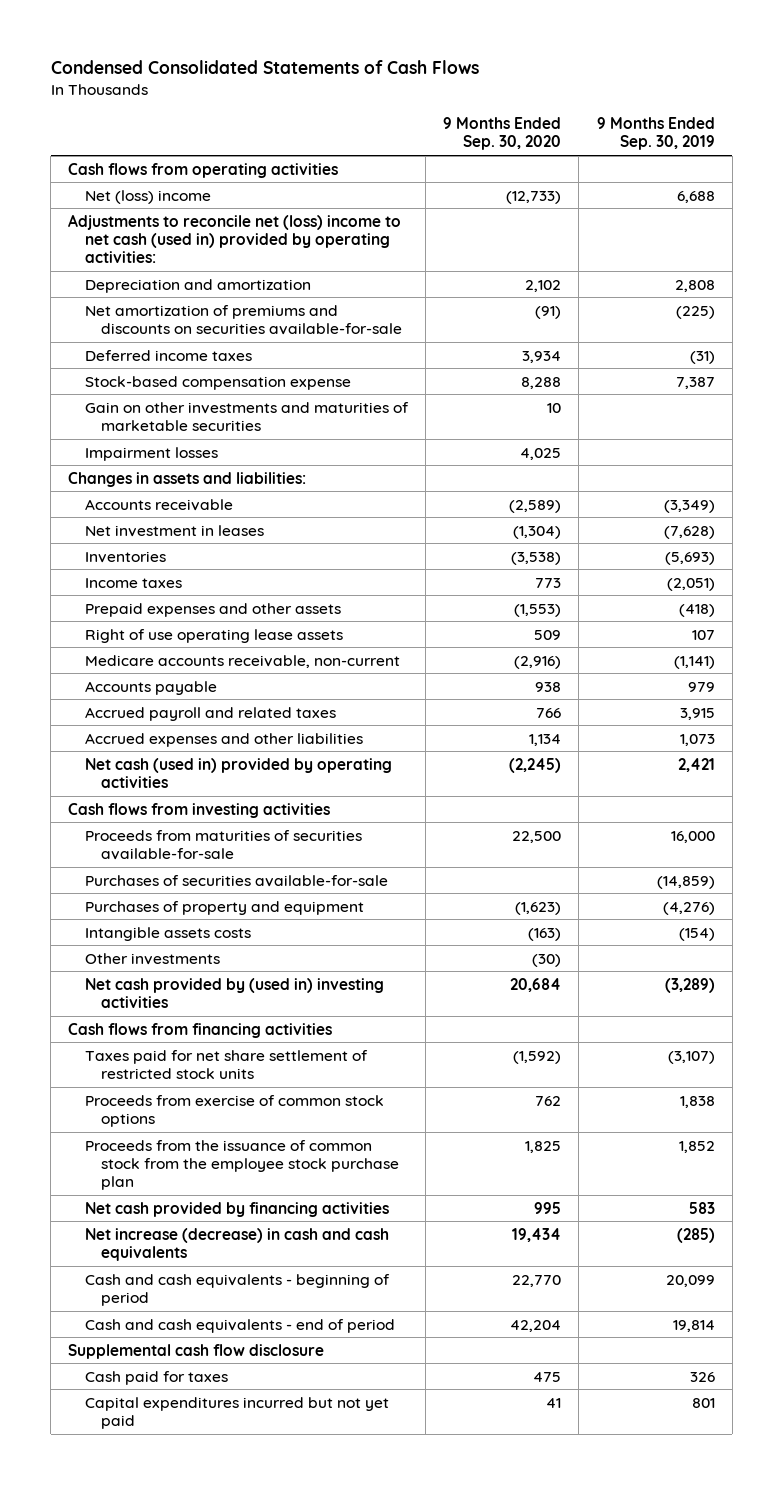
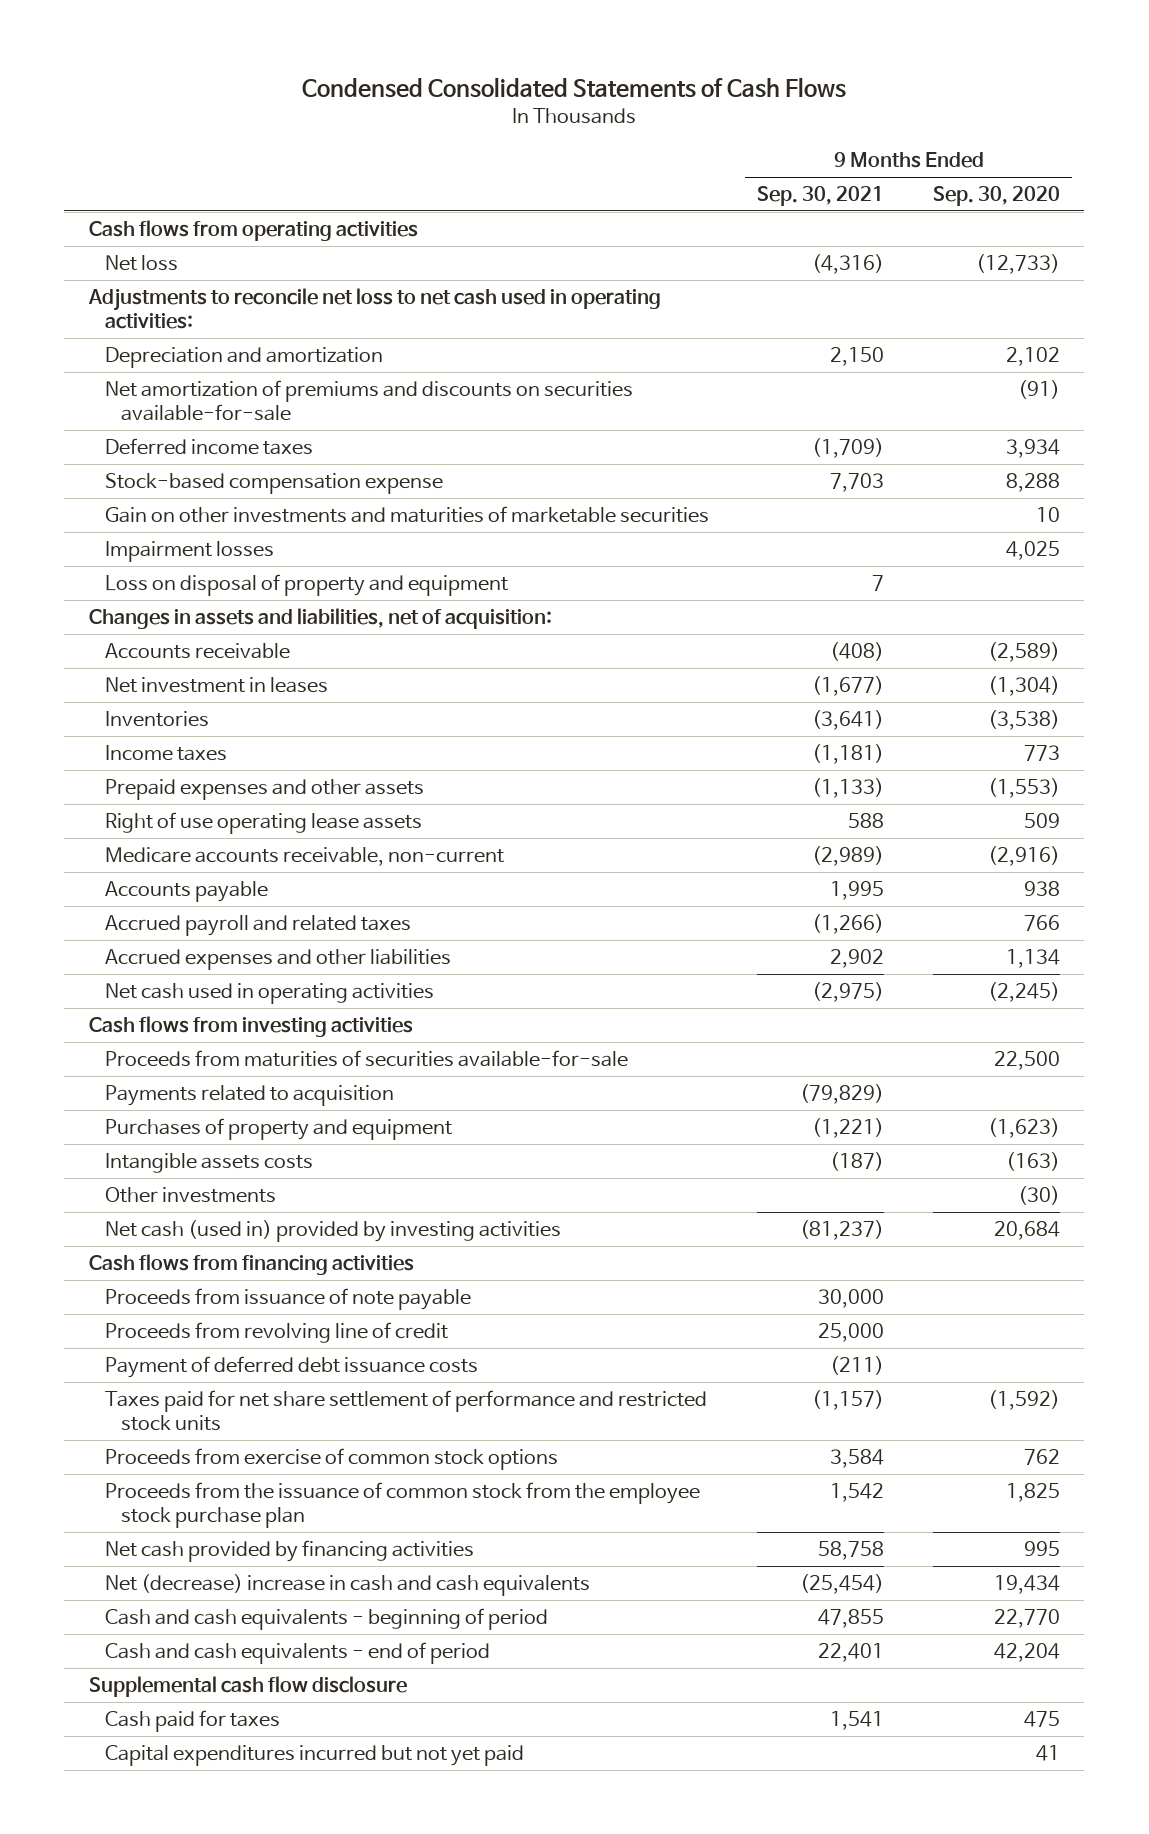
- | 9 Months Ended Sep. 30, 2020 | 9 Months Ended Sep. 30, 2019
+ | 9 Months Ended Sep. 30, 2021 | 9 Months Ended Sep. 30, 2020
- Net (loss) income | (12,733) | 6,688
- Adjustments to reconcile net (loss) income to net cash (used in) provided by operating activities:
+ Net loss | (4,316) | (12,733)
+ Adjustments to reconcile net loss to net cash used in operating activities:
- Changes in assets and liabilities:
+ Loss on disposal of property and equipment | 7 |
+ Changes in assets and liabilities, net of acquisition:
- Net cash (used in) provided by operating activities | (2,245) | 2,421
+ Net cash used in operating activities | (2,975) | (2,245)
- Purchases of securities available-for-sale | | (14,859)
+ Payments related to acquisition | (79,829) |
- Net cash provided by (used in) investing activities | 20,684 | (3,289)
+ Net cash (used in) provided by investing activities | (81,237) | 20,684
- Taxes paid for net share settlement of restricted stock units | (1,592) | (3,107)
+ Proceeds from issuance of note payable | 30,000 |
+ Proceeds from revolving line of credit | 25,000 |
+ Payment of deferred debt issuance costs | (211) |
+ Taxes paid for net share settlement of performance and restricted stock units | (1,157) | (1,592)
- Net increase (decrease) in cash and cash equivalents | 19,434 | (285)
+ Net (decrease) increase in cash and cash equivalents | (25,454) | 19,434

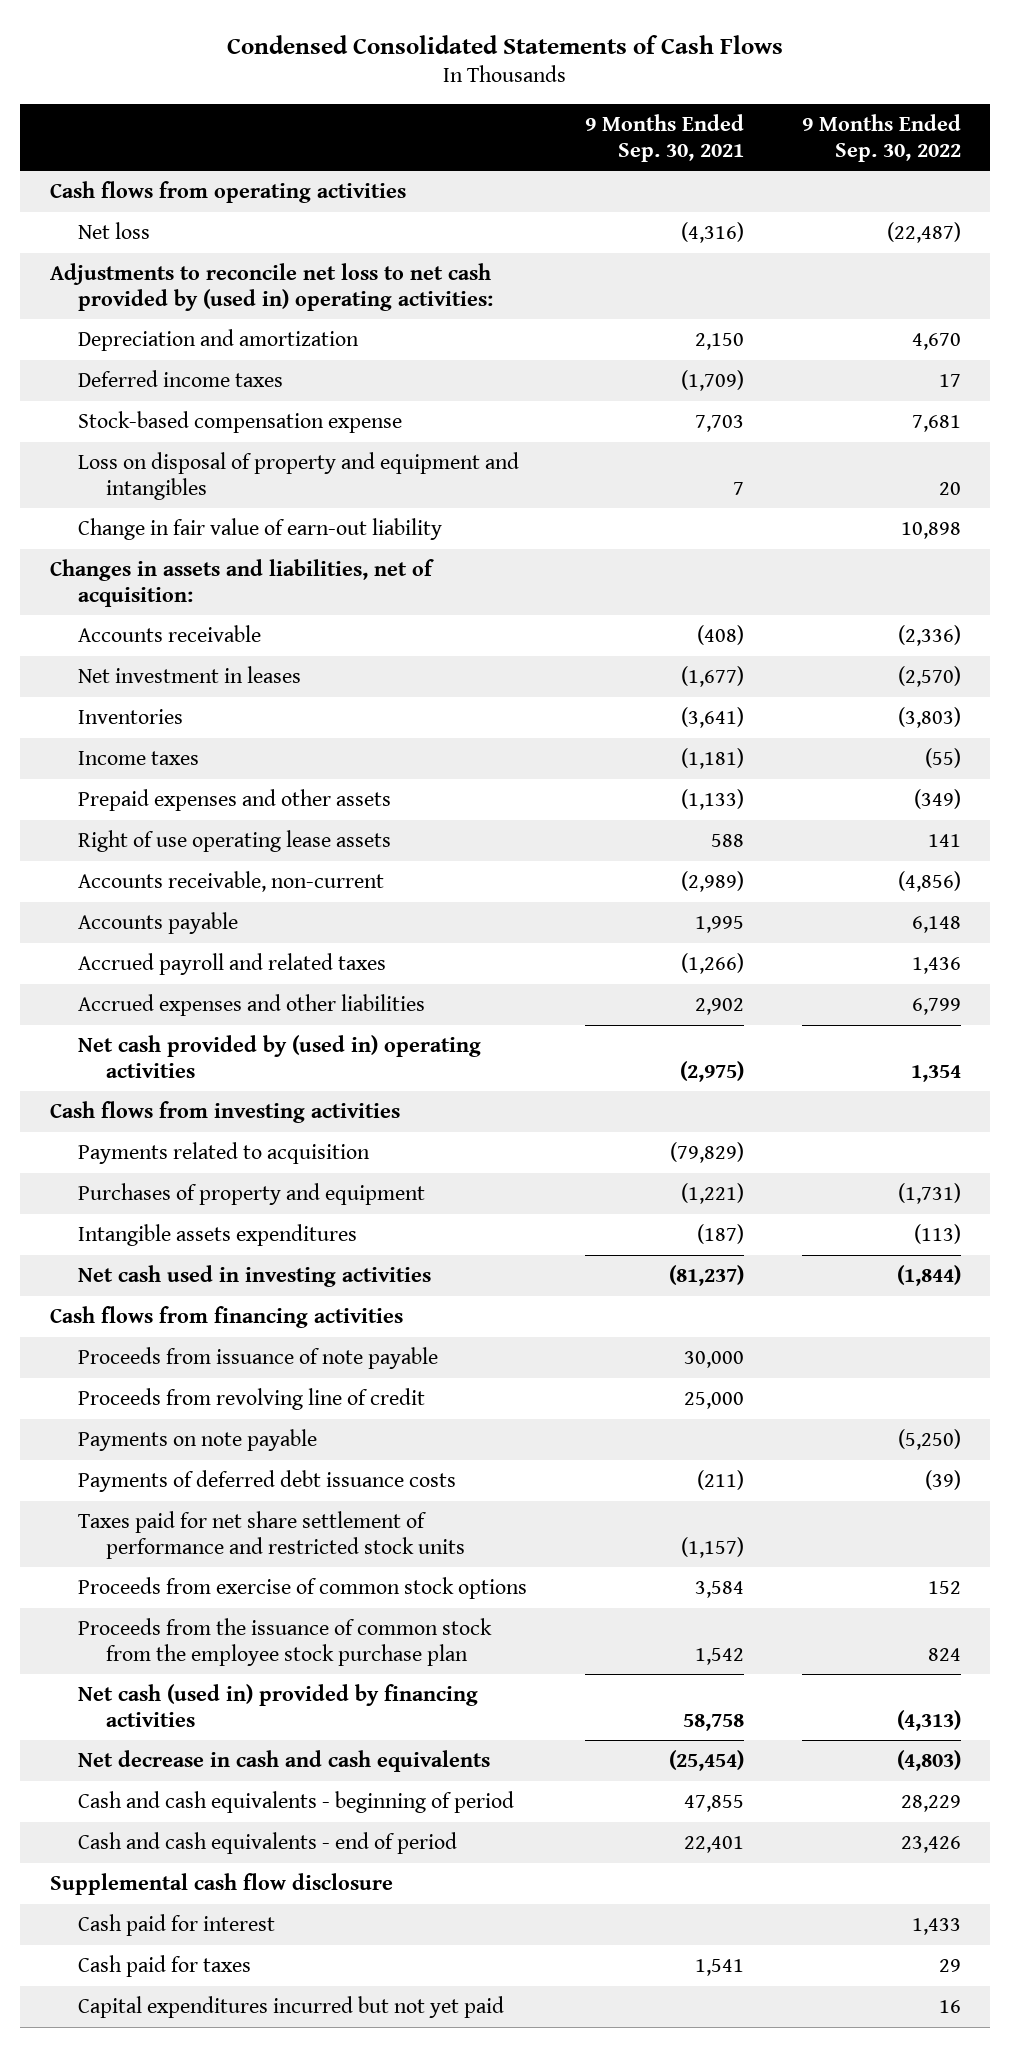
- | 9 Months Ended Sep. 30, 2021 | 9 Months Ended Sep. 30, 2020
+ | 9 Months Ended Sep. 30, 2021 | 9 Months Ended Sep. 30, 2022
- Adjustments to reconcile net loss to net cash used in operating activities:
+ Adjustments to reconcile net loss to net cash provided by (used in) operating activities:
- Net amortization of premiums and discounts on securities available-for-sale | | (91)
- Gain on other investments and maturities of marketable securities | | 10
- Impairment losses | | 4,025
- Loss on disposal of property and equipment | 7 |
+ Loss on disposal of property and equipment and intangibles | 7 | 20
+ Change in fair value of earn-out liability | | 10,898
- Medicare accounts receivable, non-current | (2,989) | (2,916)
+ Accounts receivable, non-current | (2,989) | (4,856)
- Net cash used in operating activities | (2,975) | (2,245)
+ Net cash provided by (used in) operating activities | (2,975) | 1,354
- Proceeds from maturities of securities available-for-sale | | 22,500
- Intangible assets costs | (187) | (163)
- Other investments | | (30)
- Net cash (used in) provided by investing activities | (81,237) | 20,684
+ Intangible assets expenditures | (187) | (113)
+ Net cash used in investing activities | (81,237) | (1,844)
- Payment of deferred debt issuance costs | (211) |
+ Payments on note payable | | (5,250)
+ Payments of deferred debt issuance costs | (211) | (39)
- Net cash provided by financing activities | 58,758 | 995
- Net (decrease) increase in cash and cash equivalents | (25,454) | 19,434
+ Net cash (used in) provided by financing activities | 58,758 | (4,313)
+ Net decrease in cash and cash equivalents | (25,454) | (4,803)
+ Cash paid for interest | | 1,433

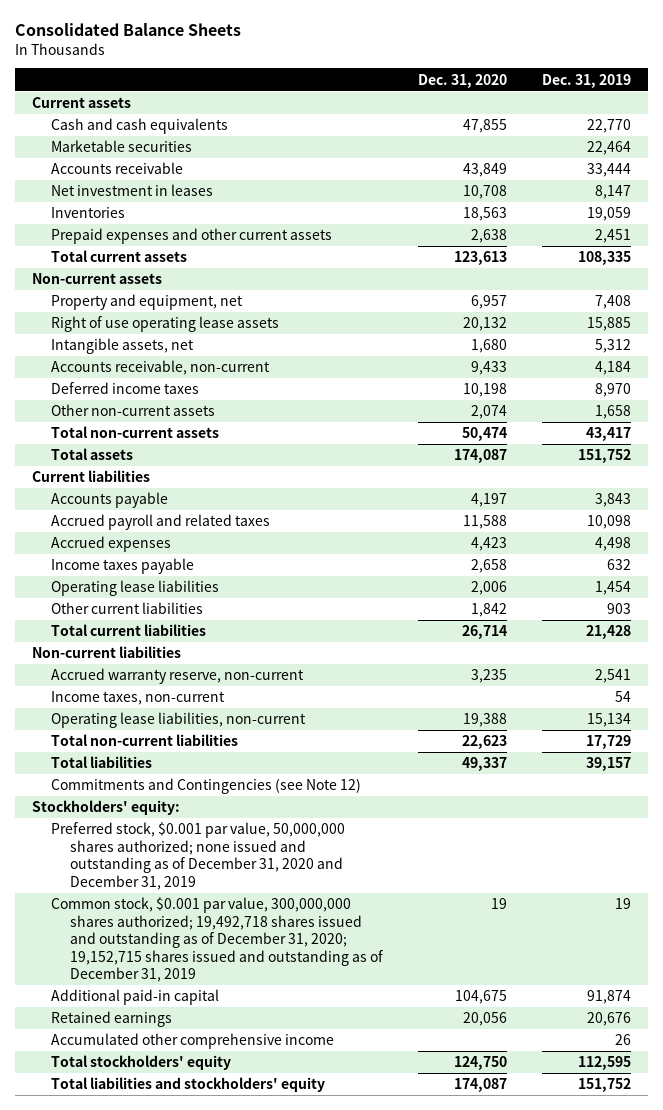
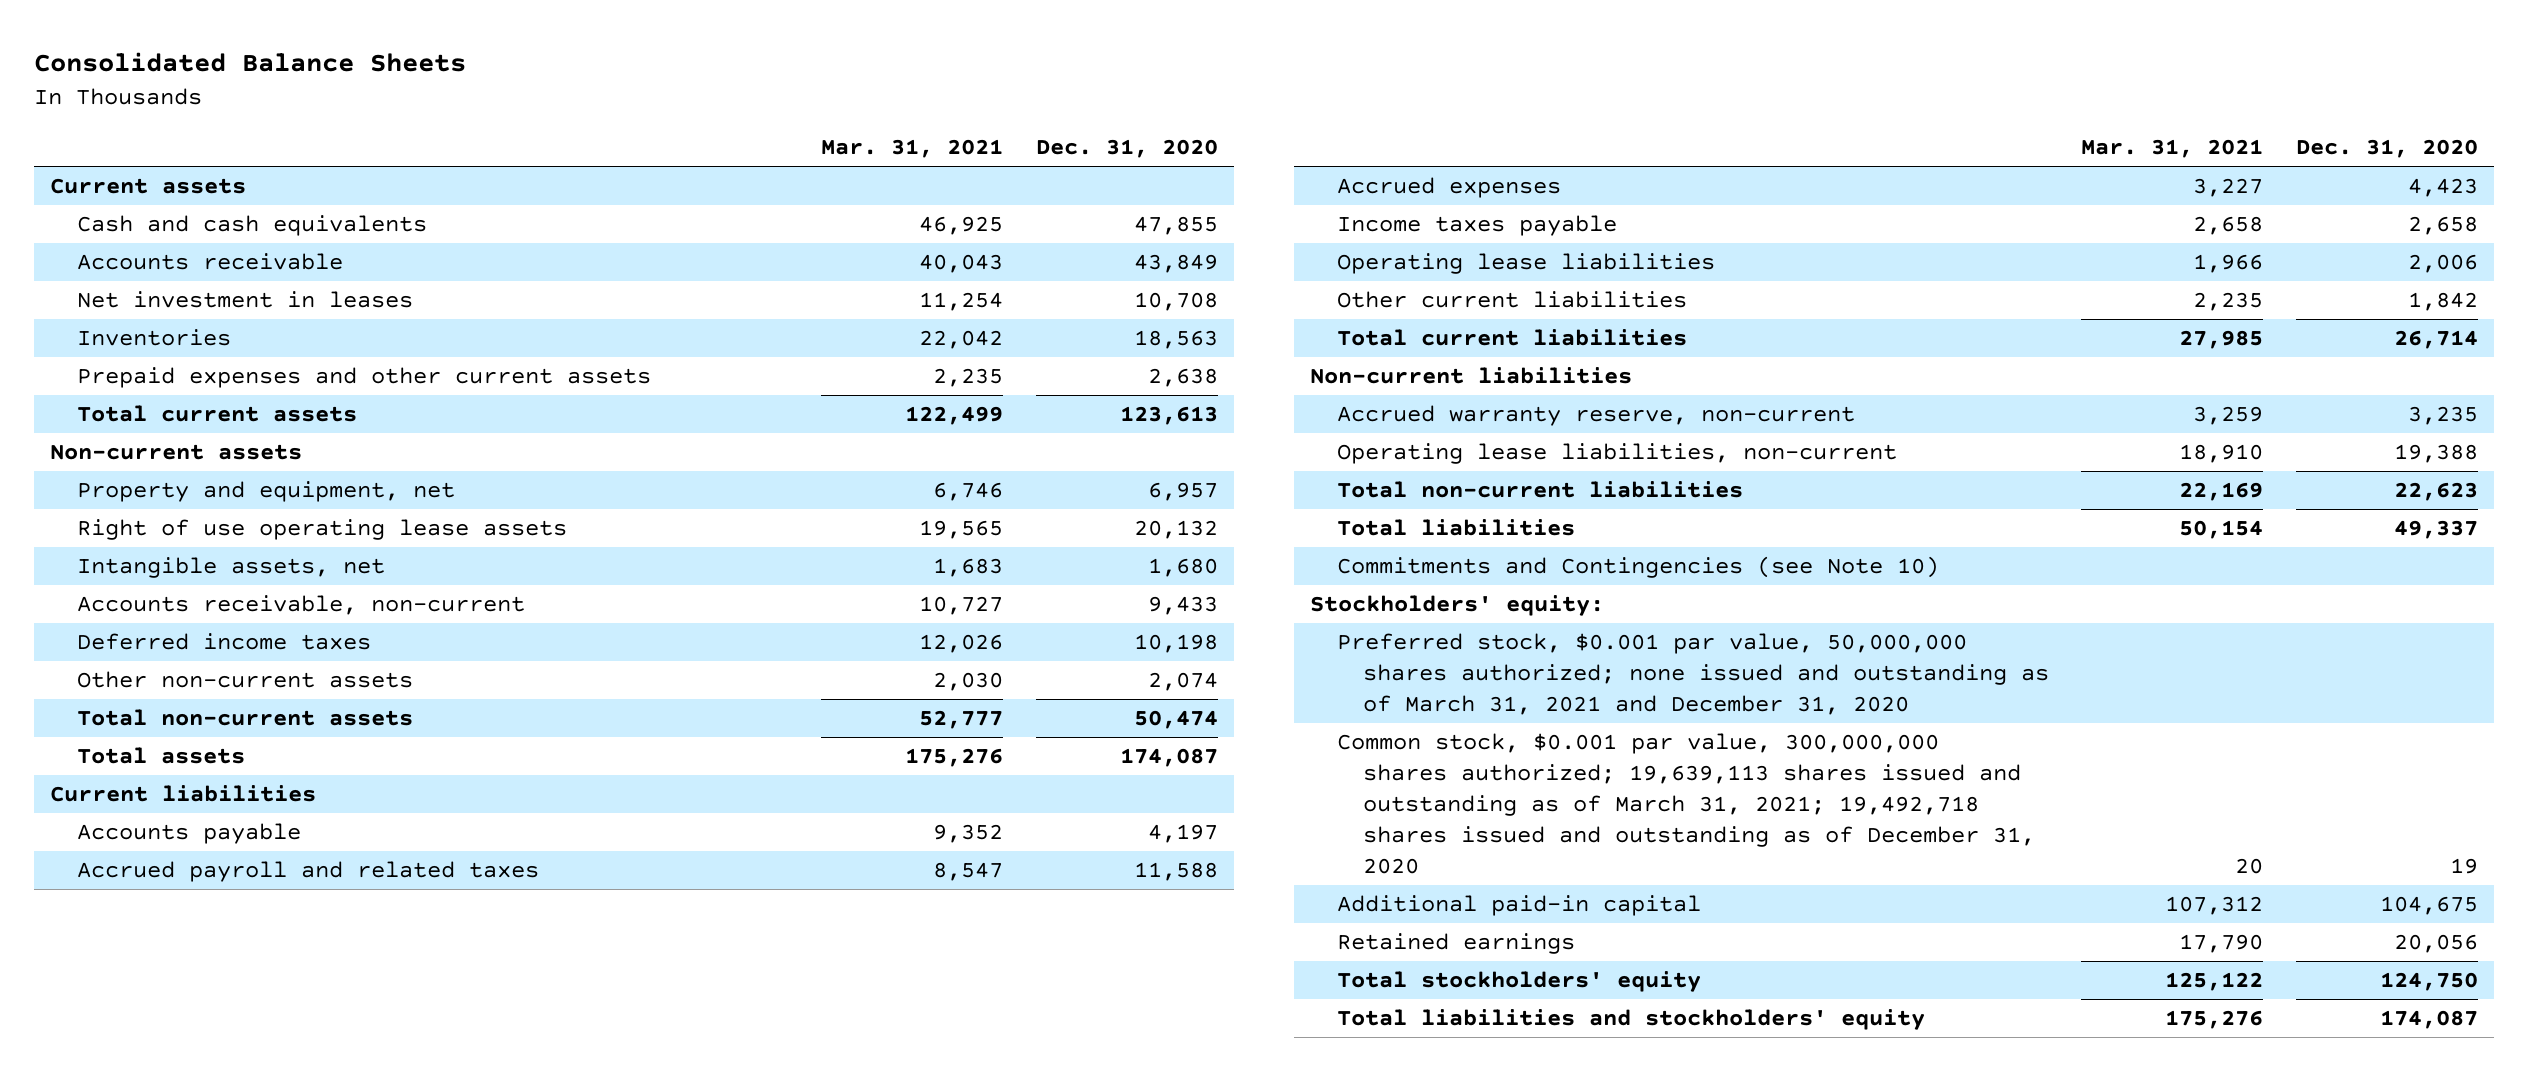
- | Dec. 31, 2020 | Dec. 31, 2019
+ | Mar. 31, 2021 | Dec. 31, 2020
- Marketable securities | | 22,464
- Income taxes, non-current | | 54
- Commitments and Contingencies (see Note 12)
+ Commitments and Contingencies (see Note 10)
- Preferred stock, $0.001 par value, 50,000,000 shares authorized; none issued and outstanding as of December 31, 2020 and December 31, 2019
- Common stock, $0.001 par value, 300,000,000 shares authorized; 19,492,718 shares issued and outstanding as of December 31, 2020; 19,152,715 shares issued and outstanding as of December 31, 2019 | 19 | 19
+ Preferred stock, $0.001 par value, 50,000,000 shares authorized; none issued and outstanding as of March 31, 2021 and December 31, 2020
+ Common stock, $0.001 par value, 300,000,000 shares authorized; 19,639,113 shares issued and outstanding as of March 31, 2021; 19,492,718 shares issued and outstanding as of December 31, 2020 | 20 | 19
- Accumulated other comprehensive income | | 26

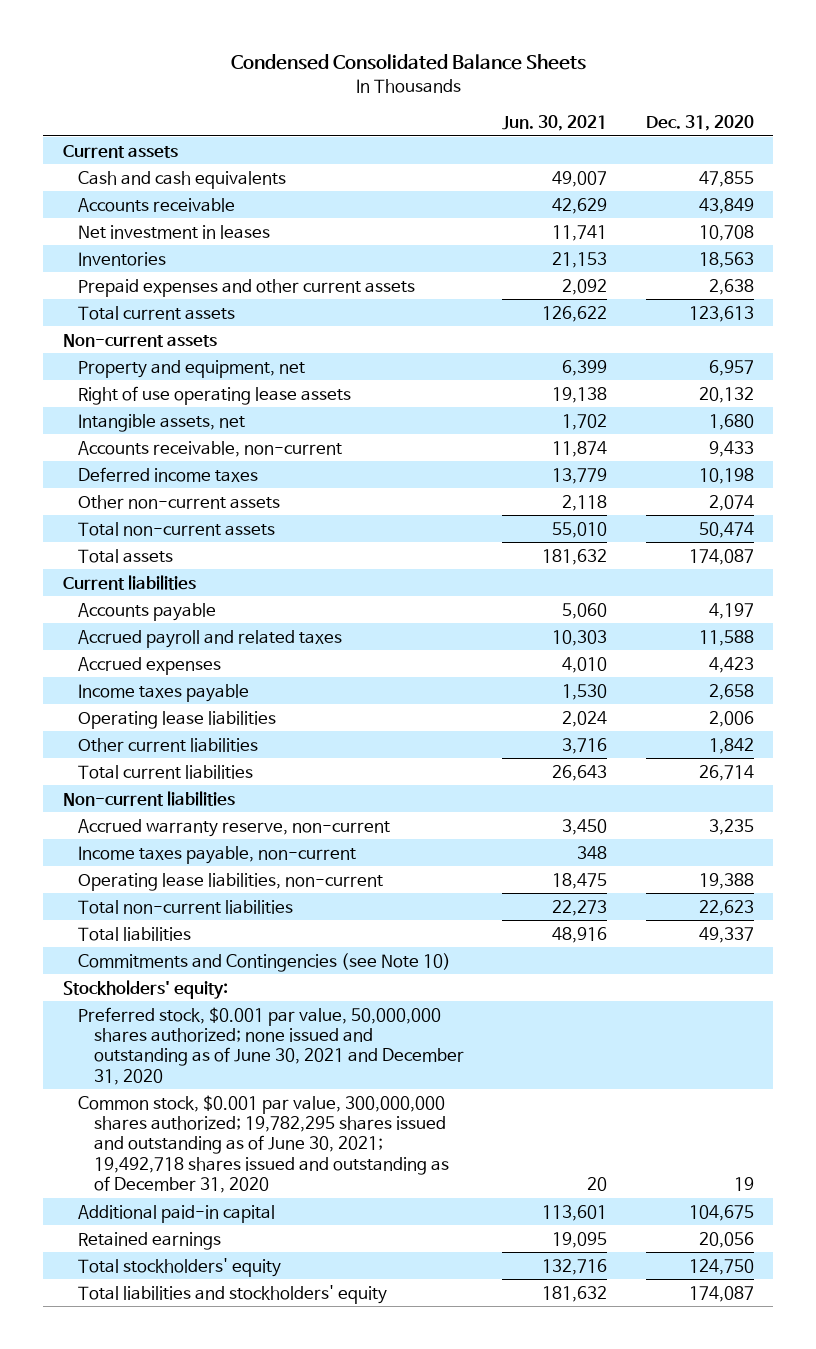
- Consolidated Balance Sheets
+ Condensed Consolidated Balance Sheets
- | Mar. 31, 2021 | Dec. 31, 2020
+ | Jun. 30, 2021 | Dec. 31, 2020
+ Income taxes payable, non-current | 348 |
- Preferred stock, $0.001 par value, 50,000,000 shares authorized; none issued and outstanding as of March 31, 2021 and December 31, 2020
- Common stock, $0.001 par value, 300,000,000 shares authorized; 19,639,113 shares issued and outstanding as of March 31, 2021; 19,492,718 shares issued and outstanding as of December 31, 2020 | 20 | 19
+ Preferred stock, $0.001 par value, 50,000,000 shares authorized; none issued and outstanding as of June 30, 2021 and December 31, 2020
+ Common stock, $0.001 par value, 300,000,000 shares authorized; 19,782,295 shares issued and outstanding as of June 30, 2021; 19,492,718 shares issued and outstanding as of December 31, 2020 | 20 | 19

